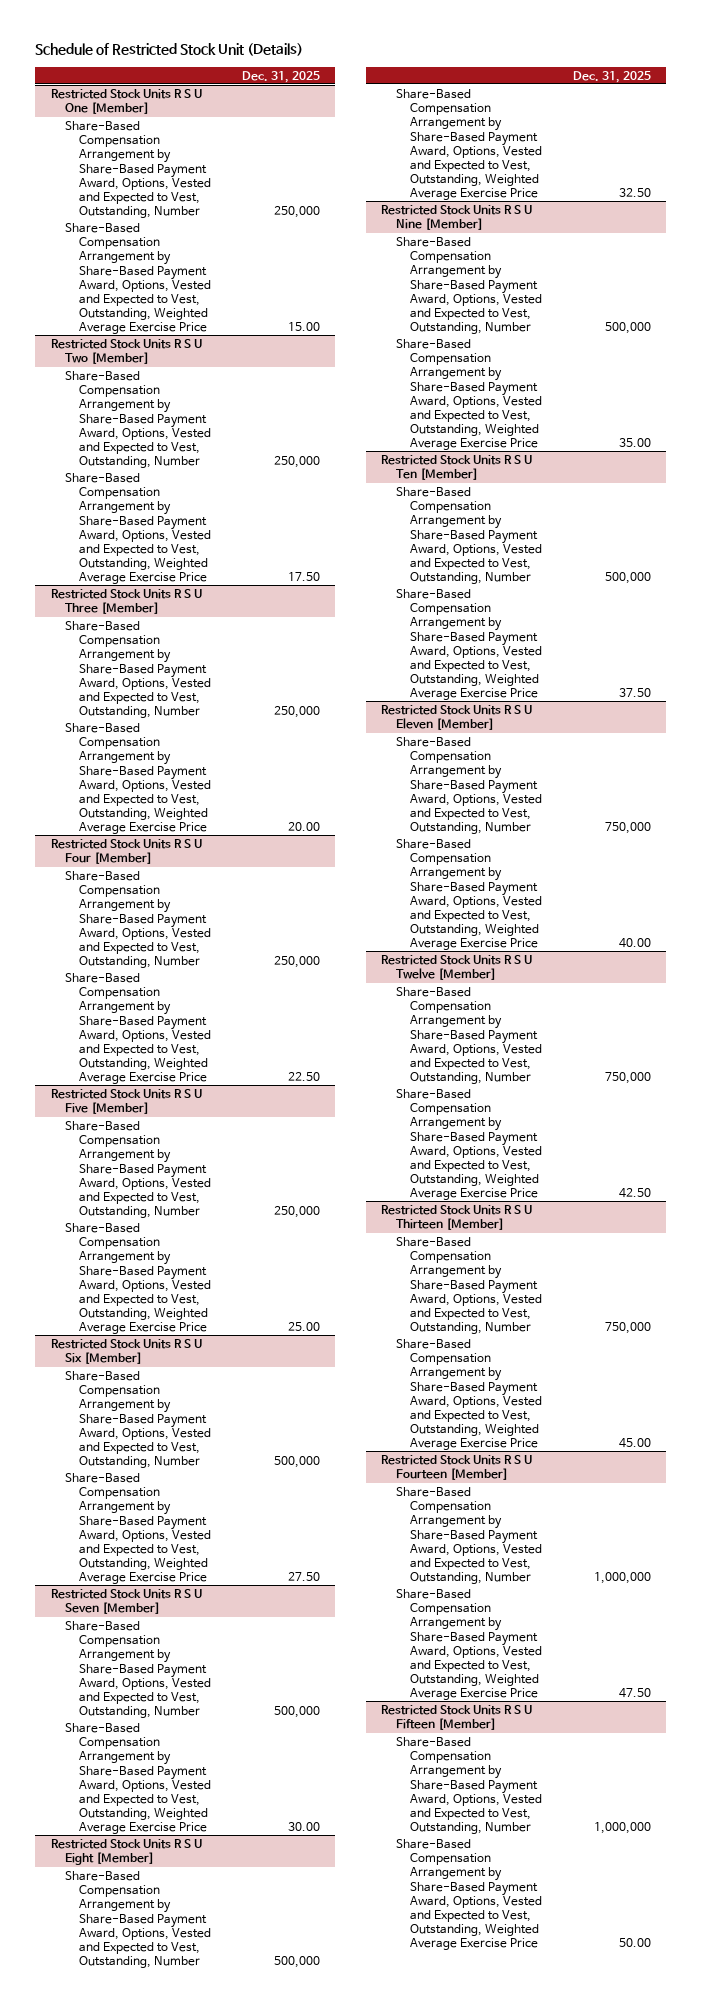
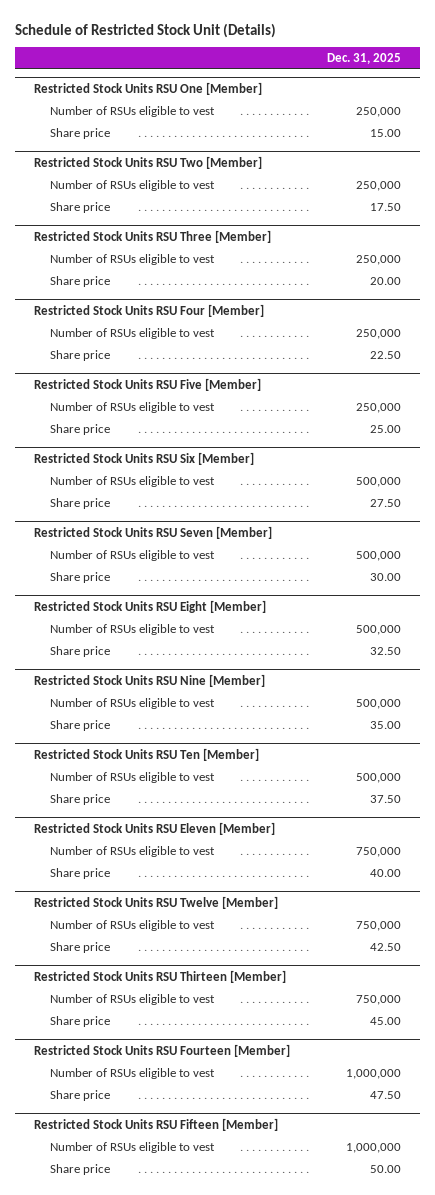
- Restricted Stock Units R S U One [Member]
- Share-Based Compensation Arrangement by Share-Based Payment Award, Options, Vested and Expected to Vest, Outstanding, Number | 250,000
- Share-Based Compensation Arrangement by Share-Based Payment Award, Options, Vested and Expected to Vest, Outstanding, Weighted Average Exercise Price | 15.00
- Restricted Stock Units R S U Two [Member]
- Share-Based Compensation Arrangement by Share-Based Payment Award, Options, Vested and Expected to Vest, Outstanding, Number | 250,000
- Share-Based Compensation Arrangement by Share-Based Payment Award, Options, Vested and Expected to Vest, Outstanding, Weighted Average Exercise Price | 17.50
- Restricted Stock Units R S U Three [Member]
- Share-Based Compensation Arrangement by Share-Based Payment Award, Options, Vested and Expected to Vest, Outstanding, Number | 250,000
- Share-Based Compensation Arrangement by Share-Based Payment Award, Options, Vested and Expected to Vest, Outstanding, Weighted Average Exercise Price | 20.00
- Restricted Stock Units R S U Four [Member]
- Share-Based Compensation Arrangement by Share-Based Payment Award, Options, Vested and Expected to Vest, Outstanding, Number | 250,000
- Share-Based Compensation Arrangement by Share-Based Payment Award, Options, Vested and Expected to Vest, Outstanding, Weighted Average Exercise Price | 22.50
- Restricted Stock Units R S U Five [Member]
- Share-Based Compensation Arrangement by Share-Based Payment Award, Options, Vested and Expected to Vest, Outstanding, Number | 250,000
- Share-Based Compensation Arrangement by Share-Based Payment Award, Options, Vested and Expected to Vest, Outstanding, Weighted Average Exercise Price | 25.00
- Restricted Stock Units R S U Six [Member]
- Share-Based Compensation Arrangement by Share-Based Payment Award, Options, Vested and Expected to Vest, Outstanding, Number | 500,000
- Share-Based Compensation Arrangement by Share-Based Payment Award, Options, Vested and Expected to Vest, Outstanding, Weighted Average Exercise Price | 27.50
- Restricted Stock Units R S U Seven [Member]
- Share-Based Compensation Arrangement by Share-Based Payment Award, Options, Vested and Expected to Vest, Outstanding, Number | 500,000
- Share-Based Compensation Arrangement by Share-Based Payment Award, Options, Vested and Expected to Vest, Outstanding, Weighted Average Exercise Price | 30.00
- Restricted Stock Units R S U Eight [Member]
- Share-Based Compensation Arrangement by Share-Based Payment Award, Options, Vested and Expected to Vest, Outstanding, Number | 500,000
- Share-Based Compensation Arrangement by Share-Based Payment Award, Options, Vested and Expected to Vest, Outstanding, Weighted Average Exercise Price | 32.50
- Restricted Stock Units R S U Nine [Member]
- Share-Based Compensation Arrangement by Share-Based Payment Award, Options, Vested and Expected to Vest, Outstanding, Number | 500,000
- Share-Based Compensation Arrangement by Share-Based Payment Award, Options, Vested and Expected to Vest, Outstanding, Weighted Average Exercise Price | 35.00
- Restricted Stock Units R S U Ten [Member]
- Share-Based Compensation Arrangement by Share-Based Payment Award, Options, Vested and Expected to Vest, Outstanding, Number | 500,000
- Share-Based Compensation Arrangement by Share-Based Payment Award, Options, Vested and Expected to Vest, Outstanding, Weighted Average Exercise Price | 37.50
- Restricted Stock Units R S U Eleven [Member]
- Share-Based Compensation Arrangement by Share-Based Payment Award, Options, Vested and Expected to Vest, Outstanding, Number | 750,000
- Share-Based Compensation Arrangement by Share-Based Payment Award, Options, Vested and Expected to Vest, Outstanding, Weighted Average Exercise Price | 40.00
- Restricted Stock Units R S U Twelve [Member]
- Share-Based Compensation Arrangement by Share-Based Payment Award, Options, Vested and Expected to Vest, Outstanding, Number | 750,000
- Share-Based Compensation Arrangement by Share-Based Payment Award, Options, Vested and Expected to Vest, Outstanding, Weighted Average Exercise Price | 42.50
- Restricted Stock Units R S U Thirteen [Member]
- Share-Based Compensation Arrangement by Share-Based Payment Award, Options, Vested and Expected to Vest, Outstanding, Number | 750,000
- Share-Based Compensation Arrangement by Share-Based Payment Award, Options, Vested and Expected to Vest, Outstanding, Weighted Average Exercise Price | 45.00
- Restricted Stock Units R S U Fourteen [Member]
- Share-Based Compensation Arrangement by Share-Based Payment Award, Options, Vested and Expected to Vest, Outstanding, Number | 1,000,000
- Share-Based Compensation Arrangement by Share-Based Payment Award, Options, Vested and Expected to Vest, Outstanding, Weighted Average Exercise Price | 47.50
- Restricted Stock Units R S U Fifteen [Member]
- Share-Based Compensation Arrangement by Share-Based Payment Award, Options, Vested and Expected to Vest, Outstanding, Number | 1,000,000
- Share-Based Compensation Arrangement by Share-Based Payment Award, Options, Vested and Expected to Vest, Outstanding, Weighted Average Exercise Price | 50.00
+ Restricted Stock Units RSU One [Member]
+ Number of RSUs eligible to vest | 250,000
+ Share price | 15.00
+ Restricted Stock Units RSU Two [Member]
+ Number of RSUs eligible to vest | 250,000
+ Share price | 17.50
+ Restricted Stock Units RSU Three [Member]
+ Number of RSUs eligible to vest | 250,000
+ Share price | 20.00
+ Restricted Stock Units RSU Four [Member]
+ Number of RSUs eligible to vest | 250,000
+ Share price | 22.50
+ Restricted Stock Units RSU Five [Member]
+ Number of RSUs eligible to vest | 250,000
+ Share price | 25.00
+ Restricted Stock Units RSU Six [Member]
+ Number of RSUs eligible to vest | 500,000
+ Share price | 27.50
+ Restricted Stock Units RSU Seven [Member]
+ Number of RSUs eligible to vest | 500,000
+ Share price | 30.00
+ Restricted Stock Units RSU Eight [Member]
+ Number of RSUs eligible to vest | 500,000
+ Share price | 32.50
+ Restricted Stock Units RSU Nine [Member]
+ Number of RSUs eligible to vest | 500,000
+ Share price | 35.00
+ Restricted Stock Units RSU Ten [Member]
+ Number of RSUs eligible to vest | 500,000
+ Share price | 37.50
+ Restricted Stock Units RSU Eleven [Member]
+ Number of RSUs eligible to vest | 750,000
+ Share price | 40.00
+ Restricted Stock Units RSU Twelve [Member]
+ Number of RSUs eligible to vest | 750,000
+ Share price | 42.50
+ Restricted Stock Units RSU Thirteen [Member]
+ Number of RSUs eligible to vest | 750,000
+ Share price | 45.00
+ Restricted Stock Units RSU Fourteen [Member]
+ Number of RSUs eligible to vest | 1,000,000
+ Share price | 47.50
+ Restricted Stock Units RSU Fifteen [Member]
+ Number of RSUs eligible to vest | 1,000,000
+ Share price | 50.00

